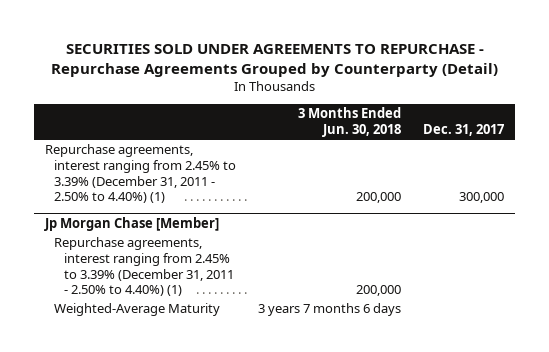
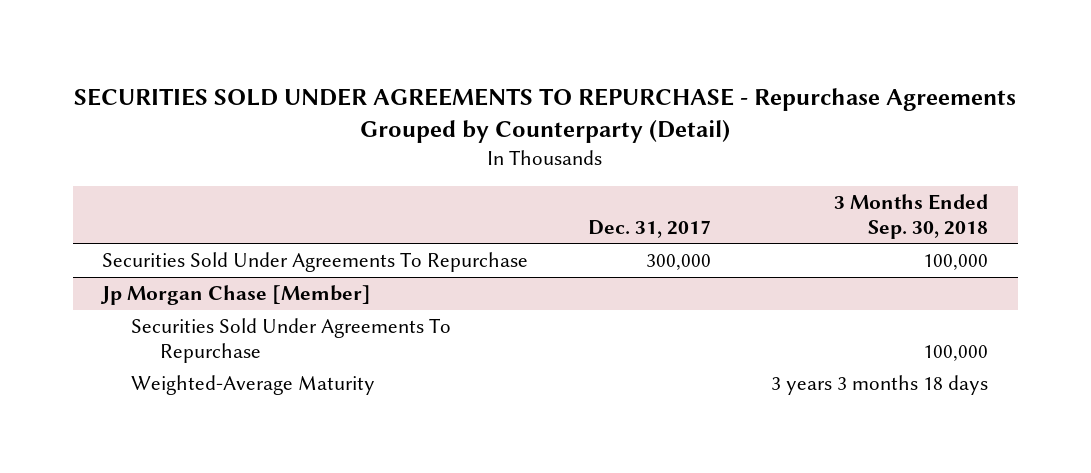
- | 3 Months Ended Jun. 30, 2018 | Dec. 31, 2017
+ | Dec. 31, 2017 | 3 Months Ended Sep. 30, 2018
- Repurchase agreements, interest ranging from 2.45% to 3.39% (December 31, 2011 - 2.50% to 4.40%) (1) | 200,000 | 300,000
+ Securities Sold Under Agreements To Repurchase | 300,000 | 100,000
@ Jp Morgan Chase [Member]
- Repurchase agreements, interest ranging from 2.45% to 3.39% (December 31, 2011 - 2.50% to 4.40%) (1) | 200,000 |
+ Securities Sold Under Agreements To Repurchase | | 100,000

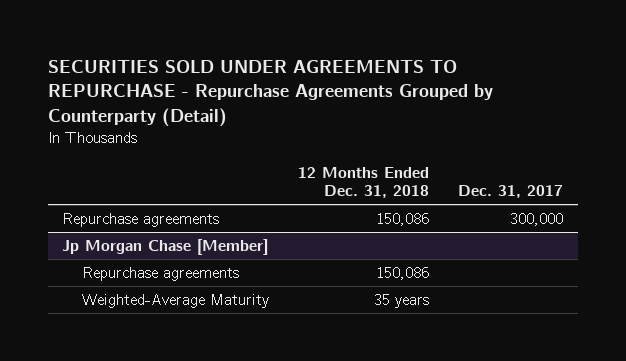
- | Dec. 31, 2017 | 3 Months Ended Sep. 30, 2018
+ | 12 Months Ended Dec. 31, 2018 | Dec. 31, 2017
- Securities Sold Under Agreements To Repurchase | 300,000 | 100,000
+ Repurchase agreements | 150,086 | 300,000
@ Jp Morgan Chase [Member]
- Securities Sold Under Agreements To Repurchase | | 100,000
+ Repurchase agreements | 150,086 |

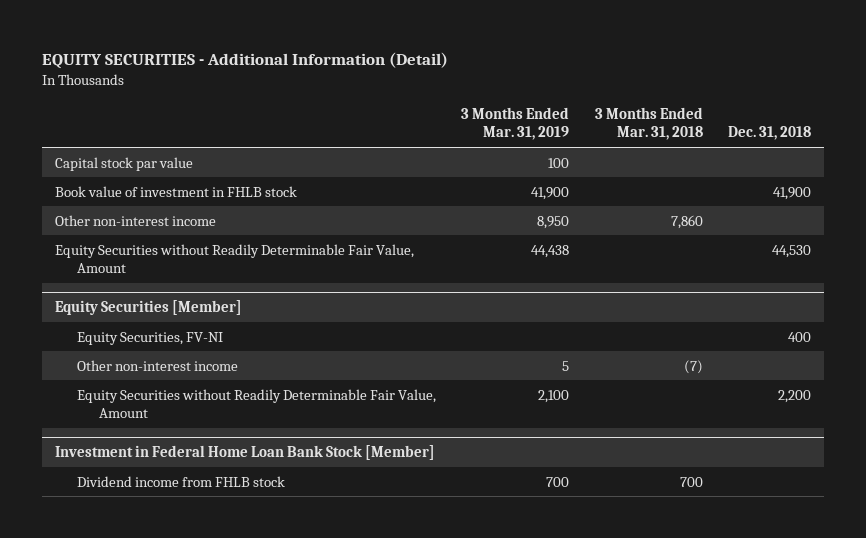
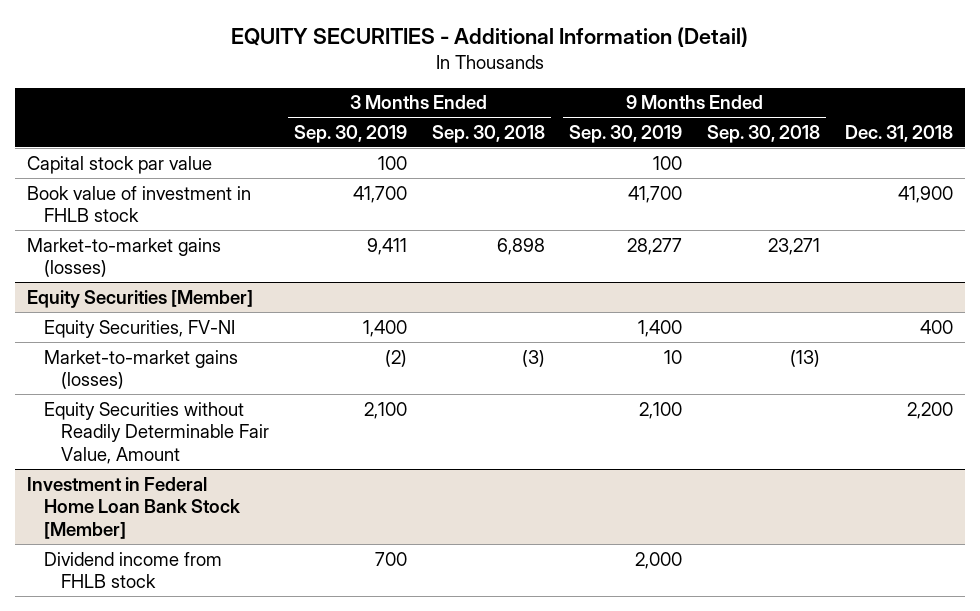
- | 3 Months Ended Mar. 31, 2019 | 3 Months Ended Mar. 31, 2018 | Dec. 31, 2018
+ | 3 Months Ended Sep. 30, 2019 | 3 Months Ended Sep. 30, 2018 | 9 Months Ended Sep. 30, 2019 | 9 Months Ended Sep. 30, 2018 | Dec. 31, 2018
- Other non-interest income | 8,950 | 7,860 |
- Equity Securities without Readily Determinable Fair Value, Amount | 44,438 | | 44,530
+ Market-to-market gains (losses) | 9,411 | 6,898 | 28,277 | 23,271 |
@ Equity Securities [Member]
- Other non-interest income | 5 | (7) |
+ Market-to-market gains (losses) | (2) | (3) | 10 | (13) |

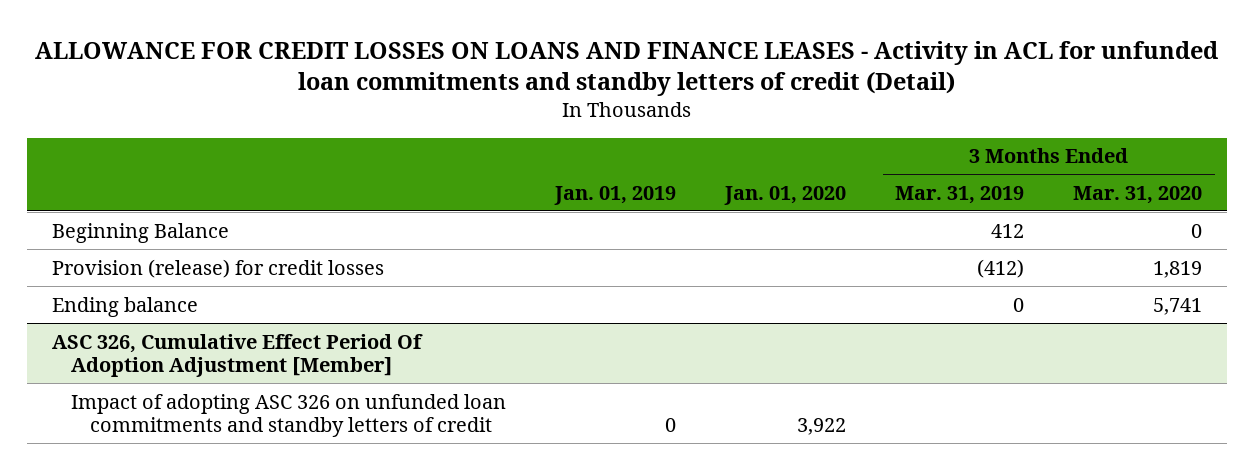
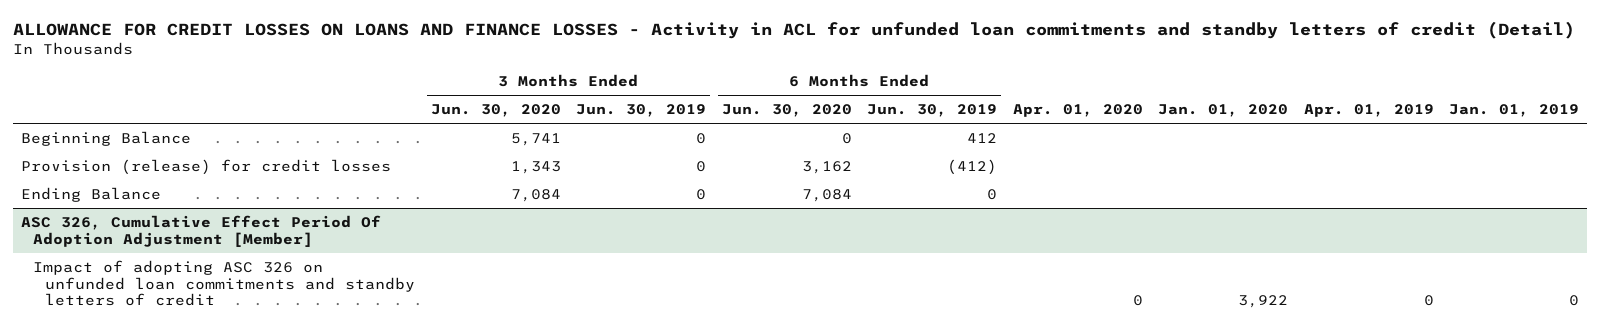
- ALLOWANCE FOR CREDIT LOSSES ON LOANS AND FINANCE LEASES - Activity in ACL for unfunded loan commitments and standby letters of credit (Detail)
+ ALLOWANCE FOR CREDIT LOSSES ON LOANS AND FINANCE LOSSES - Activity in ACL for unfunded loan commitments and standby letters of credit (Detail)
- | Jan. 01, 2019 | Jan. 01, 2020 | 3 Months Ended Mar. 31, 2019 | 3 Months Ended Mar. 31, 2020
+ | 3 Months Ended Jun. 30, 2020 | 3 Months Ended Jun. 30, 2019 | 6 Months Ended Jun. 30, 2020 | 6 Months Ended Jun. 30, 2019 | Apr. 01, 2020 | Jan. 01, 2020 | Apr. 01, 2019 | Jan. 01, 2019
- Ending balance | | | 0 | 5,741
+ Ending Balance | 7,084 | 0 | 7,084 | 0 | | | |

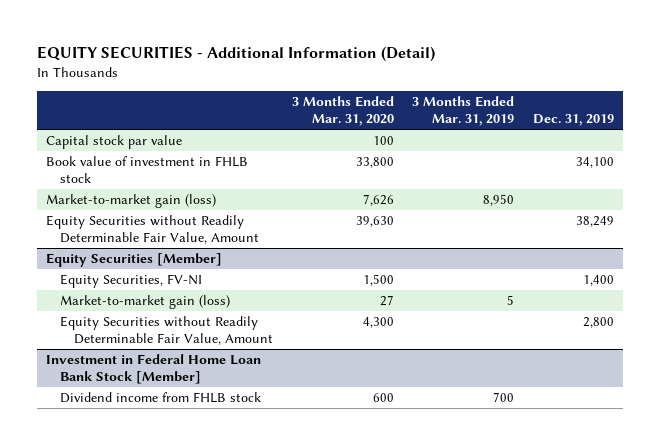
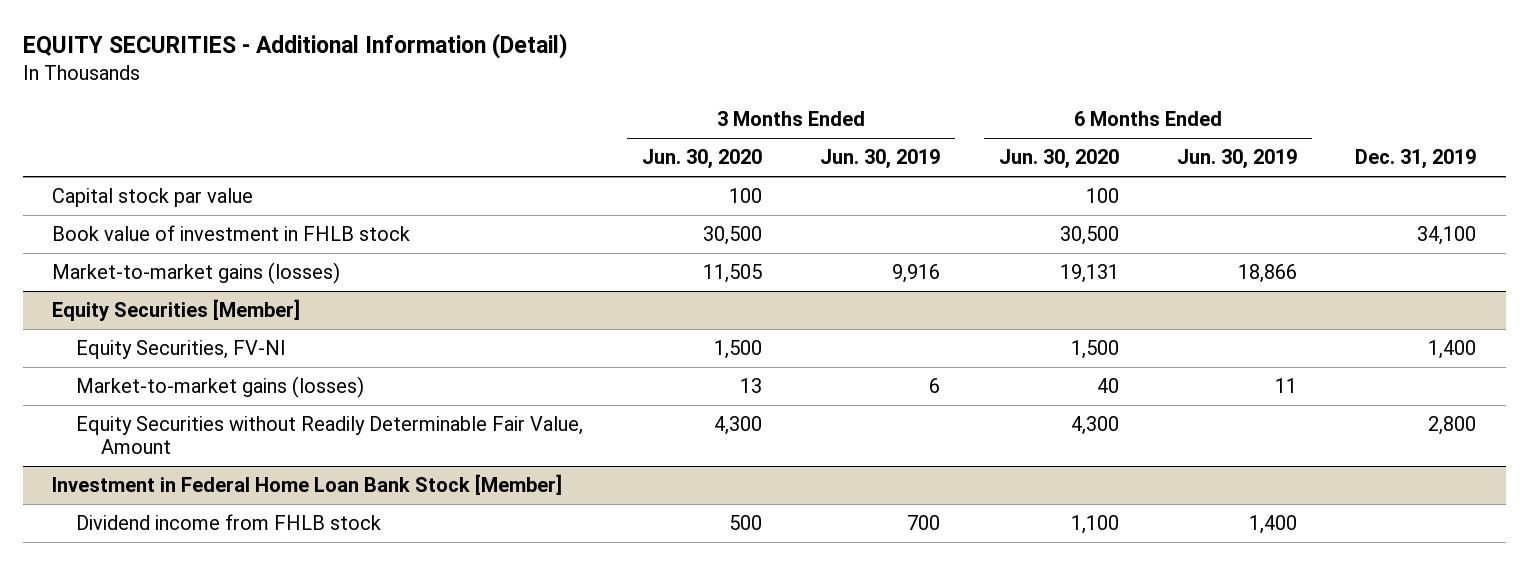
- | 3 Months Ended Mar. 31, 2020 | 3 Months Ended Mar. 31, 2019 | Dec. 31, 2019
+ | 3 Months Ended Jun. 30, 2020 | 3 Months Ended Jun. 30, 2019 | 6 Months Ended Jun. 30, 2020 | 6 Months Ended Jun. 30, 2019 | Dec. 31, 2019
- Market-to-market gain (loss) | 7,626 | 8,950 |
- Equity Securities without Readily Determinable Fair Value, Amount | 39,630 | | 38,249
+ Market-to-market gains (losses) | 11,505 | 9,916 | 19,131 | 18,866 |
@ Equity Securities [Member]
- Market-to-market gain (loss) | 27 | 5 |
+ Market-to-market gains (losses) | 13 | 6 | 40 | 11 |

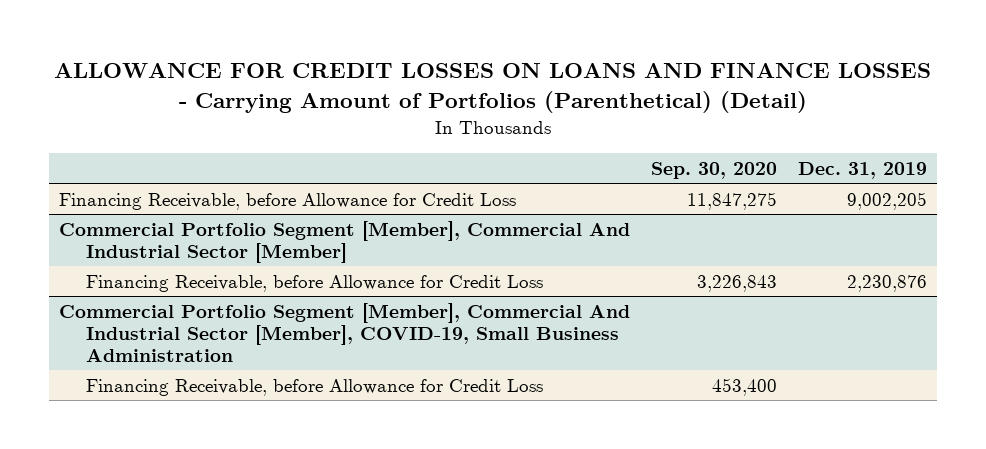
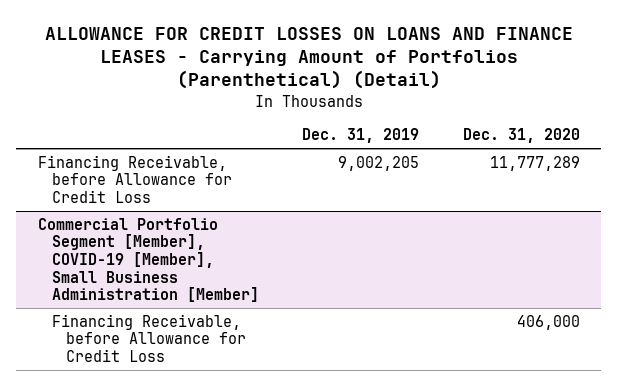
- ALLOWANCE FOR CREDIT LOSSES ON LOANS AND FINANCE LOSSES - Carrying Amount of Portfolios (Parenthetical) (Detail)
+ ALLOWANCE FOR CREDIT LOSSES ON LOANS AND FINANCE LEASES - Carrying Amount of Portfolios (Parenthetical) (Detail)
- | Sep. 30, 2020 | Dec. 31, 2019
+ | Dec. 31, 2019 | Dec. 31, 2020
- Commercial Portfolio Segment [Member], Commercial And Industrial Sector [Member]
- Financing Receivable, before Allowance for Credit Loss | 3,226,843 | 2,230,876
- Commercial Portfolio Segment [Member], Commercial And Industrial Sector [Member], COVID-19, Small Business Administration
+ Commercial Portfolio Segment [Member], COVID-19 [Member], Small Business Administration [Member]

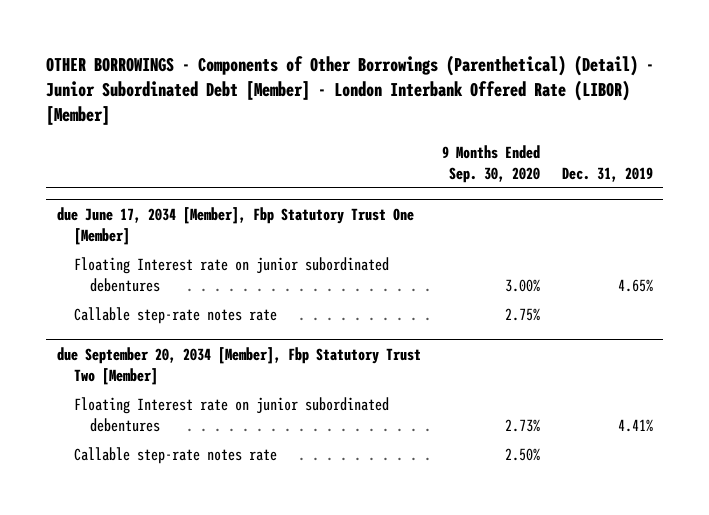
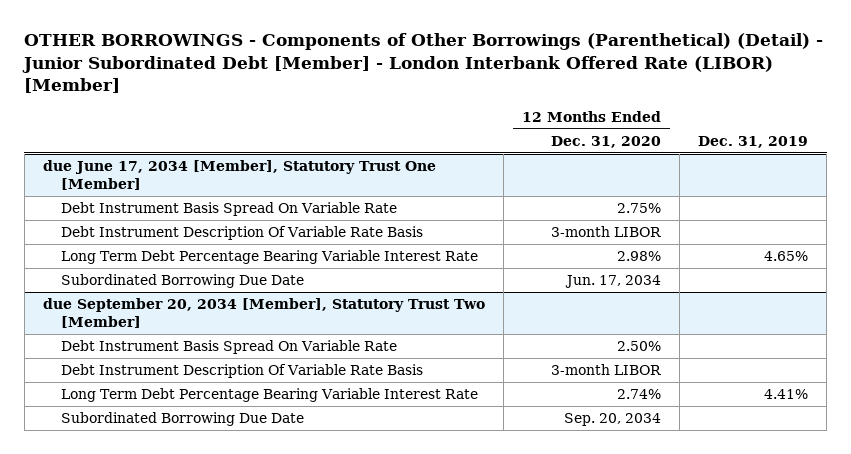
- | 9 Months Ended Sep. 30, 2020 | Dec. 31, 2019
+ | 12 Months Ended Dec. 31, 2020 | Dec. 31, 2019
- due June 17, 2034 [Member], Fbp Statutory Trust One [Member]
- Floating Interest rate on junior subordinated debentures | 3.00% | 4.65%
- Callable step-rate notes rate | 2.75% |
- due September 20, 2034 [Member], Fbp Statutory Trust Two [Member]
- Floating Interest rate on junior subordinated debentures | 2.73% | 4.41%
- Callable step-rate notes rate | 2.50% |
+ due June 17, 2034 [Member], Statutory Trust One [Member]
+ Debt Instrument Basis Spread On Variable Rate | 2.75% |
+ Debt Instrument Description Of Variable Rate Basis | 3-month LIBOR |
+ Long Term Debt Percentage Bearing Variable Interest Rate | 2.98% | 4.65%
+ Subordinated Borrowing Due Date | Jun. 17, 2034 |
+ due September 20, 2034 [Member], Statutory Trust Two [Member]
+ Debt Instrument Basis Spread On Variable Rate | 2.50% |
+ Debt Instrument Description Of Variable Rate Basis | 3-month LIBOR |
+ Long Term Debt Percentage Bearing Variable Interest Rate | 2.74% | 4.41%
+ Subordinated Borrowing Due Date | Sep. 20, 2034 |

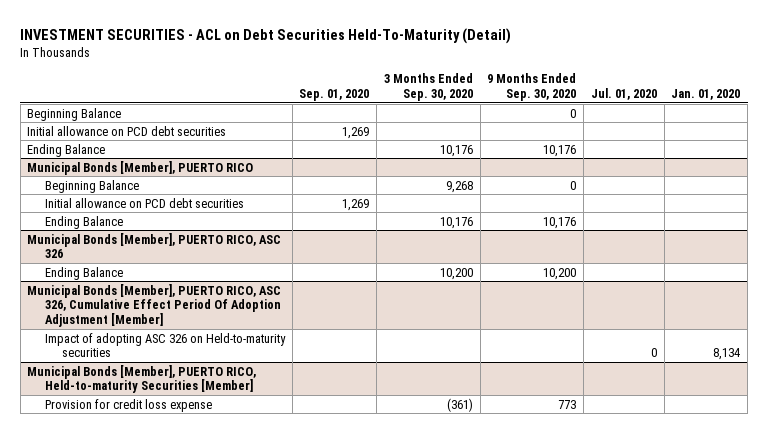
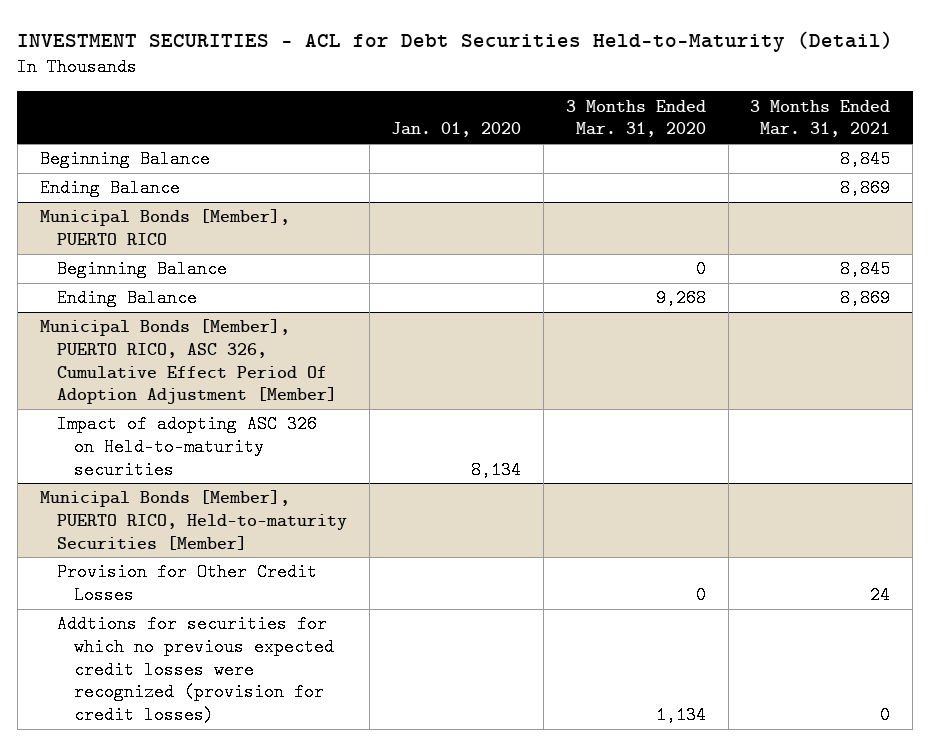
- INVESTMENT SECURITIES - ACL on Debt Securities Held-To-Maturity (Detail)
+ INVESTMENT SECURITIES - ACL for Debt Securities Held-to-Maturity (Detail)
- | Sep. 01, 2020 | 3 Months Ended Sep. 30, 2020 | 9 Months Ended Sep. 30, 2020 | Jul. 01, 2020 | Jan. 01, 2020
+ | Jan. 01, 2020 | 3 Months Ended Mar. 31, 2020 | 3 Months Ended Mar. 31, 2021
- Initial allowance on PCD debt securities | 1,269 | | | |
@ Municipal Bonds [Member], PUERTO RICO
- Initial allowance on PCD debt securities | 1,269 | | | |
- Municipal Bonds [Member], PUERTO RICO, ASC 326
- Ending Balance | | 10,200 | 10,200 | |
@ Municipal Bonds [Member], PUERTO RICO, Held-to-maturity Securities [Member]
- Provision for credit loss expense | | (361) | 773 | |
+ Provision for Other Credit Losses | | 0 | 24
+ Addtions for securities for which no previous expected credit losses were recognized (provision for credit losses) | | 1,134 | 0

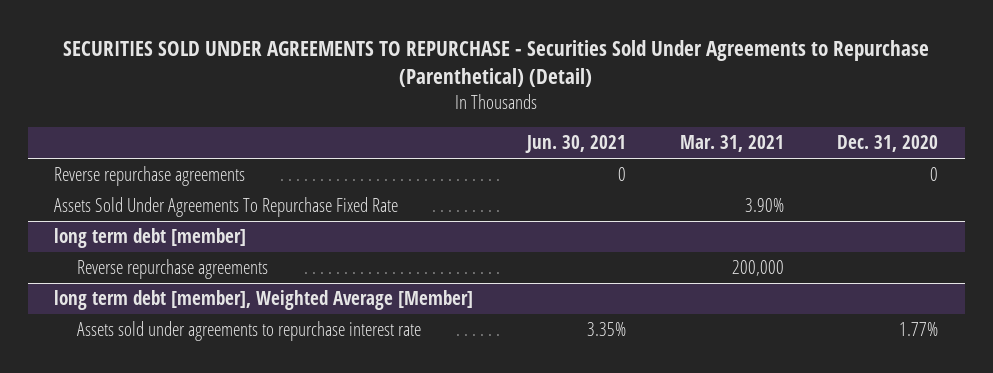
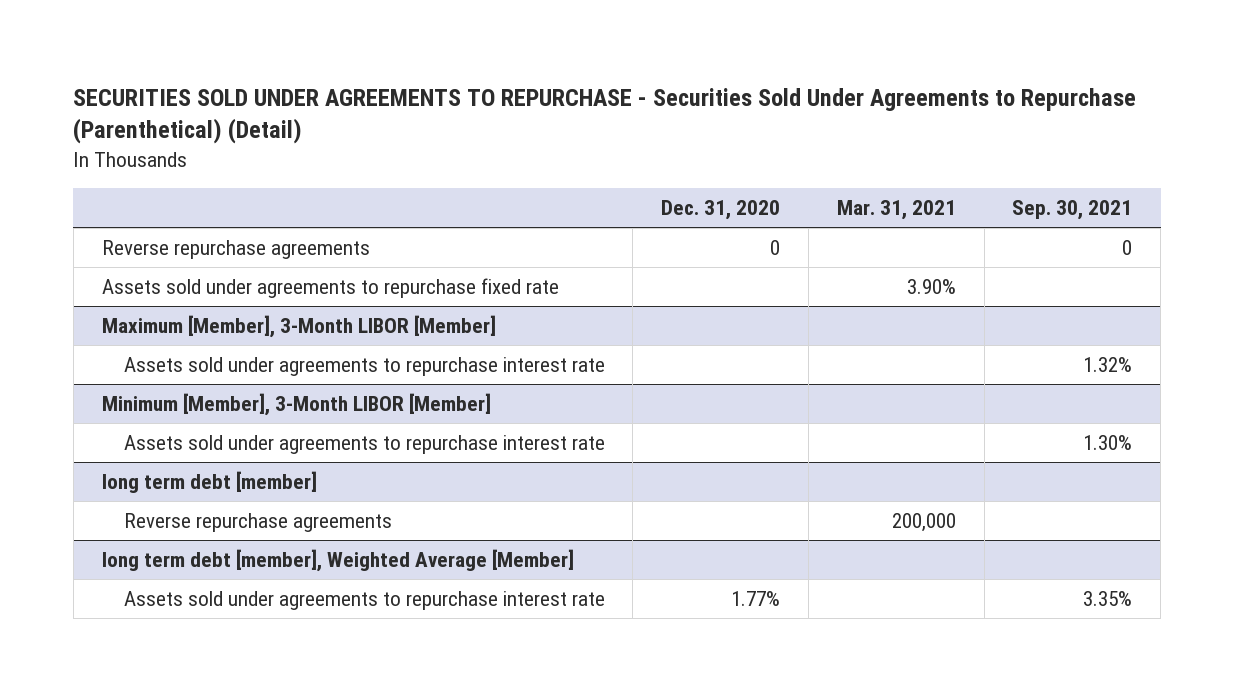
- | Jun. 30, 2021 | Mar. 31, 2021 | Dec. 31, 2020
+ | Dec. 31, 2020 | Mar. 31, 2021 | Sep. 30, 2021
- Assets Sold Under Agreements To Repurchase Fixed Rate | | 3.90% |
+ Assets sold under agreements to repurchase fixed rate | | 3.90% |
+ Maximum [Member], 3-Month LIBOR [Member]
+ Assets sold under agreements to repurchase interest rate | | | 1.32%
+ Minimum [Member], 3-Month LIBOR [Member]
+ Assets sold under agreements to repurchase interest rate | | | 1.30%

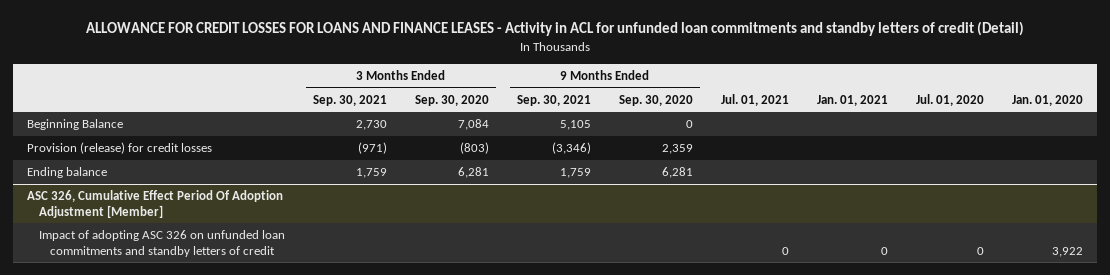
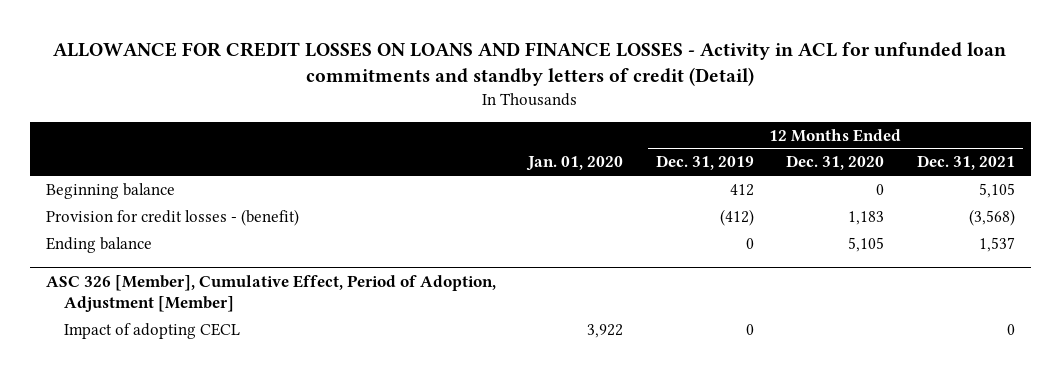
- ALLOWANCE FOR CREDIT LOSSES FOR LOANS AND FINANCE LEASES - Activity in ACL for unfunded loan commitments and standby letters of credit (Detail)
+ ALLOWANCE FOR CREDIT LOSSES ON LOANS AND FINANCE LOSSES - Activity in ACL for unfunded loan commitments and standby letters of credit (Detail)
- | 3 Months Ended Sep. 30, 2021 | 3 Months Ended Sep. 30, 2020 | 9 Months Ended Sep. 30, 2021 | 9 Months Ended Sep. 30, 2020 | Jul. 01, 2021 | Jan. 01, 2021 | Jul. 01, 2020 | Jan. 01, 2020
+ | Jan. 01, 2020 | 12 Months Ended Dec. 31, 2019 | 12 Months Ended Dec. 31, 2020 | 12 Months Ended Dec. 31, 2021
- Beginning Balance | 2,730 | 7,084 | 5,105 | 0 | | | |
- Provision (release) for credit losses | (971) | (803) | (3,346) | 2,359 | | | |
+ Beginning balance | | 412 | 0 | 5,105
+ Provision for credit losses - (benefit) | | (412) | 1,183 | (3,568)
- ASC 326, Cumulative Effect Period Of Adoption Adjustment [Member]
- Impact of adopting ASC 326 on unfunded loan commitments and standby letters of credit | | | | | 0 | 0 | 0 | 3,922
+ ASC 326 [Member], Cumulative Effect, Period of Adoption, Adjustment [Member]
+ Impact of adopting CECL | 3,922 | 0 | | 0

